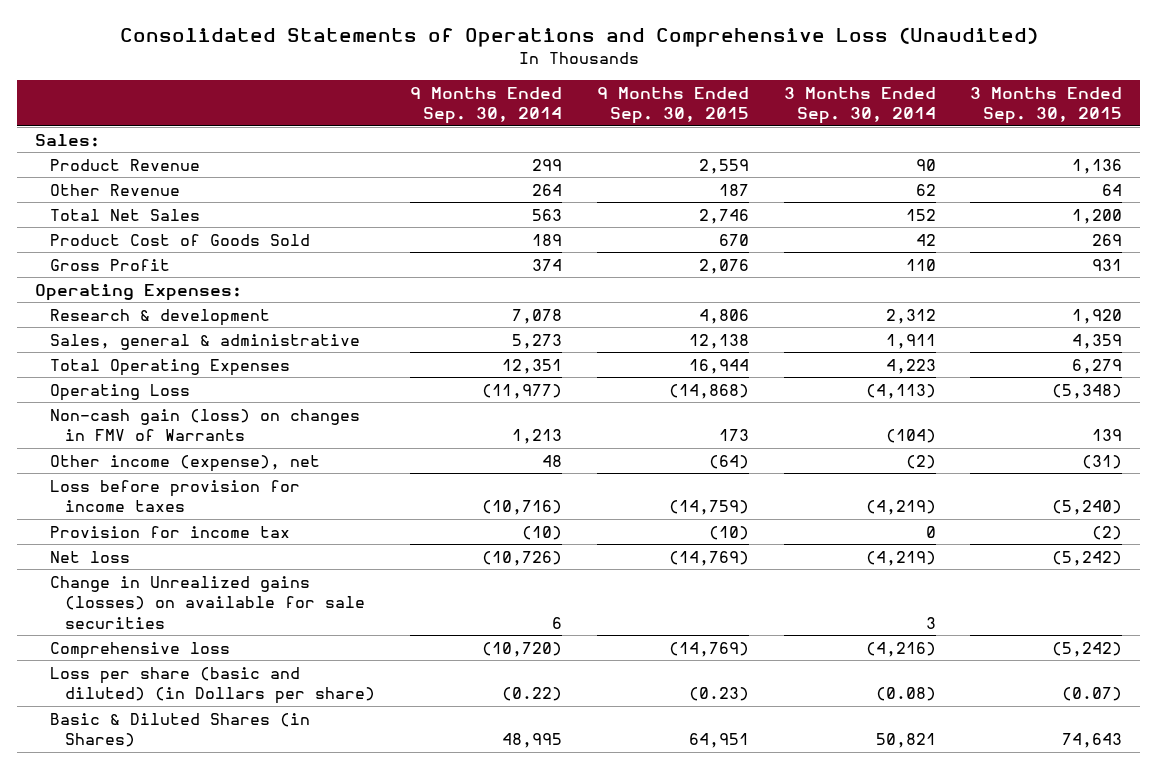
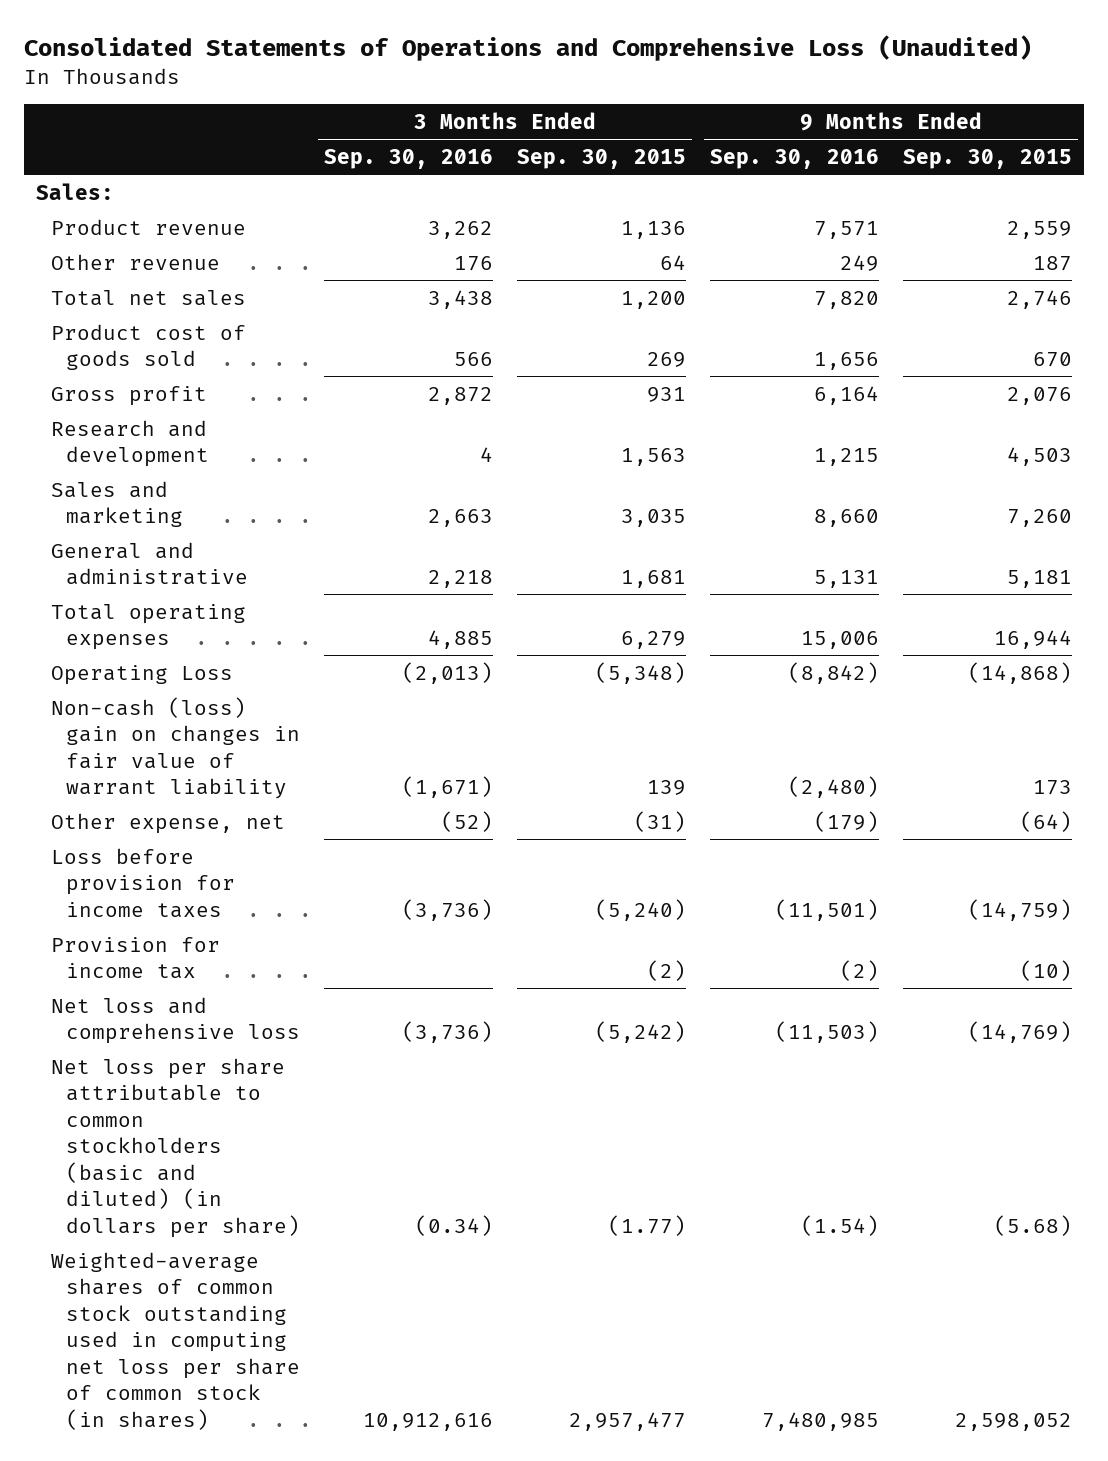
- | 9 Months Ended Sep. 30, 2014 | 9 Months Ended Sep. 30, 2015 | 3 Months Ended Sep. 30, 2014 | 3 Months Ended Sep. 30, 2015
+ | 3 Months Ended Sep. 30, 2016 | 3 Months Ended Sep. 30, 2015 | 9 Months Ended Sep. 30, 2016 | 9 Months Ended Sep. 30, 2015
- Product Revenue | 299 | 2,559 | 90 | 1,136
- Other Revenue | 264 | 187 | 62 | 64
- Total Net Sales | 563 | 2,746 | 152 | 1,200
- Product Cost of Goods Sold | 189 | 670 | 42 | 269
- Gross Profit | 374 | 2,076 | 110 | 931
- Operating Expenses:
- Research & development | 7,078 | 4,806 | 2,312 | 1,920
- Sales, general & administrative | 5,273 | 12,138 | 1,911 | 4,359
- Total Operating Expenses | 12,351 | 16,944 | 4,223 | 6,279
+ Product revenue | 3,262 | 1,136 | 7,571 | 2,559
+ Other revenue | 176 | 64 | 249 | 187
+ Total net sales | 3,438 | 1,200 | 7,820 | 2,746
+ Product cost of goods sold | 566 | 269 | 1,656 | 670
+ Gross profit | 2,872 | 931 | 6,164 | 2,076
+ Research and development | 4 | 1,563 | 1,215 | 4,503
+ Sales and marketing | 2,663 | 3,035 | 8,660 | 7,260
+ General and administrative | 2,218 | 1,681 | 5,131 | 5,181
+ Total operating expenses | 4,885 | 6,279 | 15,006 | 16,944
- Non-cash gain (loss) on changes in FMV of Warrants | 1,213 | 173 | (104) | 139
- Other income (expense), net | 48 | (64) | (2) | (31)
+ Non-cash (loss) gain on changes in fair value of warrant liability | (1,671) | 139 | (2,480) | 173
+ Other expense, net | (52) | (31) | (179) | (64)
- Net loss | (10,726) | (14,769) | (4,219) | (5,242)
- Change in Unrealized gains (losses) on available for sale securities | 6 | | 3 |
- Comprehensive loss | (10,720) | (14,769) | (4,216) | (5,242)
- Loss per share (basic and diluted) (in Dollars per share) | (0.22) | (0.23) | (0.08) | (0.07)
- Basic & Diluted Shares (in Shares) | 48,995 | 64,951 | 50,821 | 74,643
+ Net loss and comprehensive loss | (3,736) | (5,242) | (11,503) | (14,769)
+ Net loss per share attributable to common stockholders (basic and diluted) (in dollars per share) | (0.34) | (1.77) | (1.54) | (5.68)
+ Weighted-average shares of common stock outstanding used in computing net loss per share of common stock (in shares) | 10,912,616 | 2,957,477 | 7,480,985 | 2,598,052

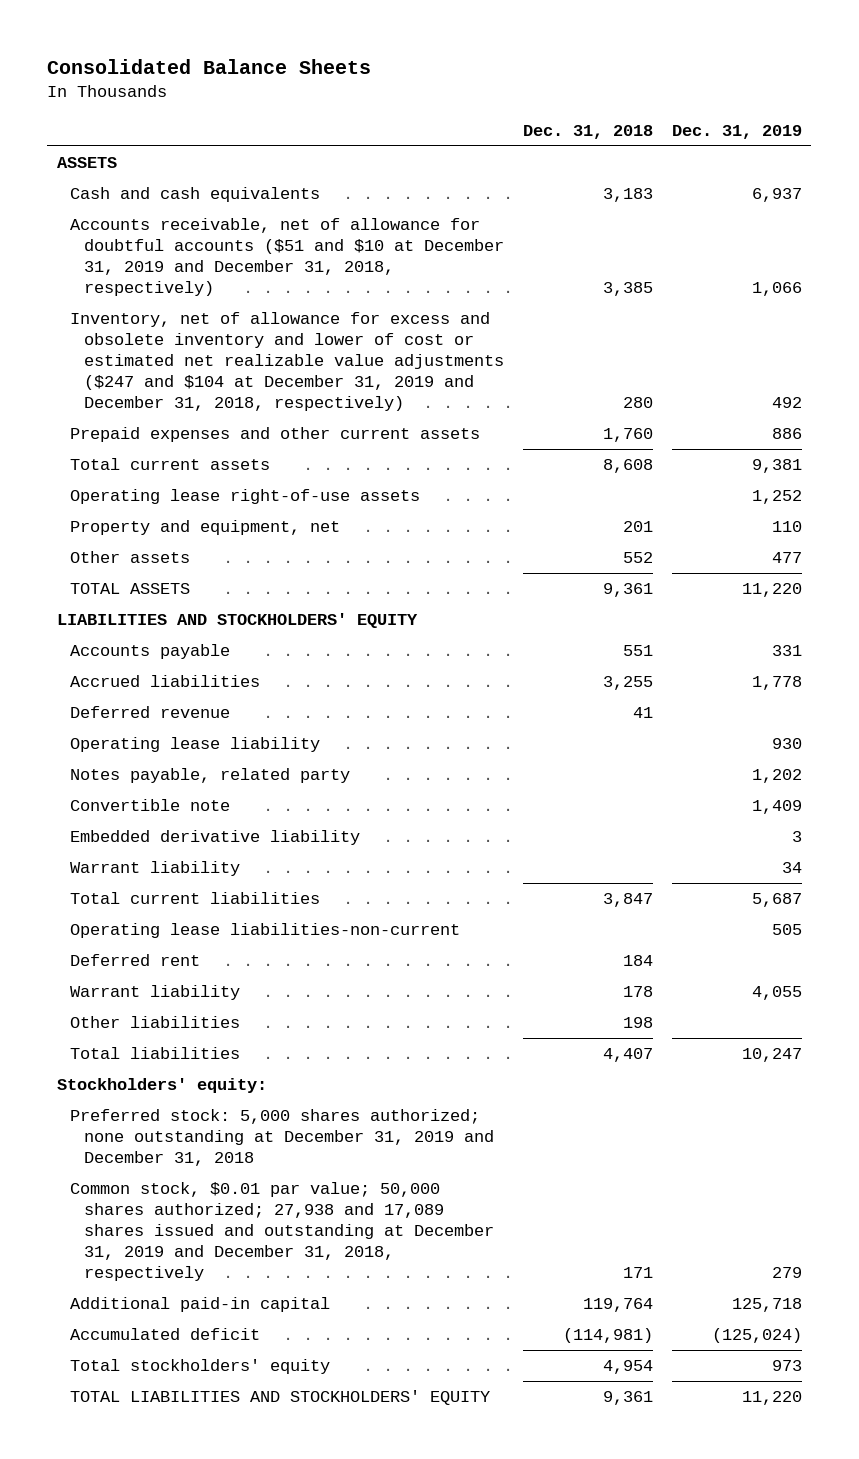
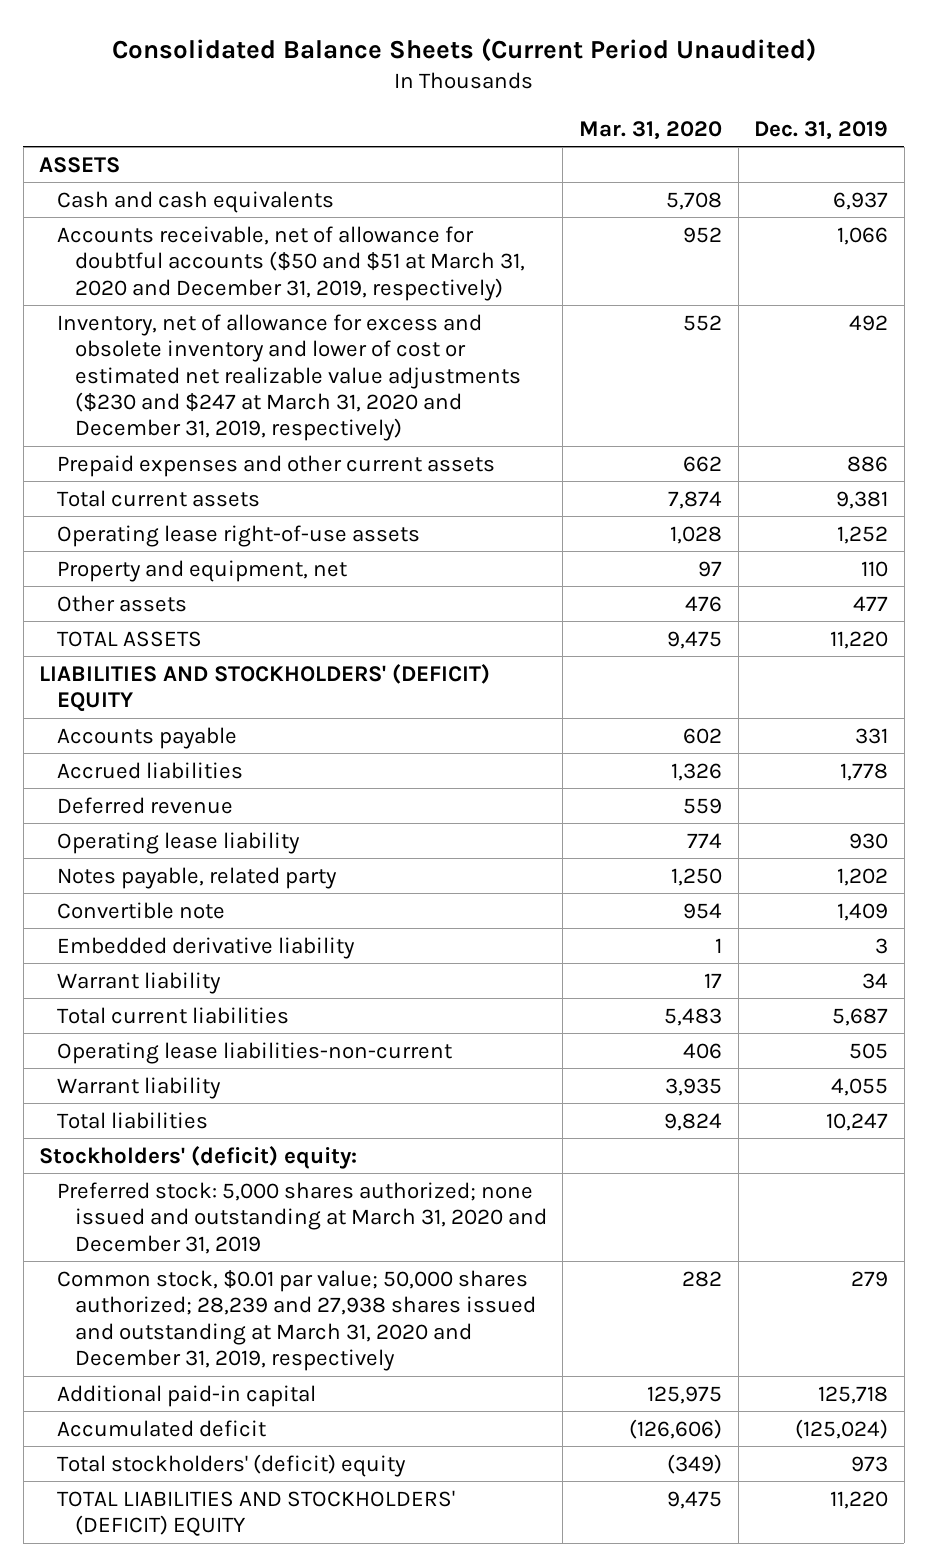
- Consolidated Balance Sheets
+ Consolidated Balance Sheets (Current Period Unaudited)
- | Dec. 31, 2018 | Dec. 31, 2019
+ | Mar. 31, 2020 | Dec. 31, 2019
- Accounts receivable, net of allowance for doubtful accounts ($51 and $10 at December 31, 2019 and December 31, 2018, respectively) | 3,385 | 1,066
- Inventory, net of allowance for excess and obsolete inventory and lower of cost or estimated net realizable value adjustments ($247 and $104 at December 31, 2019 and December 31, 2018, respectively) | 280 | 492
+ Accounts receivable, net of allowance for doubtful accounts ($50 and $51 at March 31, 2020 and December 31, 2019, respectively) | 952 | 1,066
+ Inventory, net of allowance for excess and obsolete inventory and lower of cost or estimated net realizable value adjustments ($230 and $247 at March 31, 2020 and December 31, 2019, respectively) | 552 | 492
- LIABILITIES AND STOCKHOLDERS' EQUITY
+ LIABILITIES AND STOCKHOLDERS' (DEFICIT) EQUITY
- Deferred rent | 184 |
- Other liabilities | 198 |
- Stockholders' equity:
- Preferred stock: 5,000 shares authorized; none outstanding at December 31, 2019 and December 31, 2018
- Common stock, $0.01 par value; 50,000 shares authorized; 27,938 and 17,089 shares issued and outstanding at December 31, 2019 and December 31, 2018, respectively | 171 | 279
+ Stockholders' (deficit) equity:
+ Preferred stock: 5,000 shares authorized; none issued and outstanding at March 31, 2020 and December 31, 2019
+ Common stock, $0.01 par value; 50,000 shares authorized; 28,239 and 27,938 shares issued and outstanding at March 31, 2020 and December 31, 2019, respectively | 282 | 279
- Total stockholders' equity | 4,954 | 973
- TOTAL LIABILITIES AND STOCKHOLDERS' EQUITY | 9,361 | 11,220
+ Total stockholders' (deficit) equity | (349) | 973
+ TOTAL LIABILITIES AND STOCKHOLDERS' (DEFICIT) EQUITY | 9,475 | 11,220

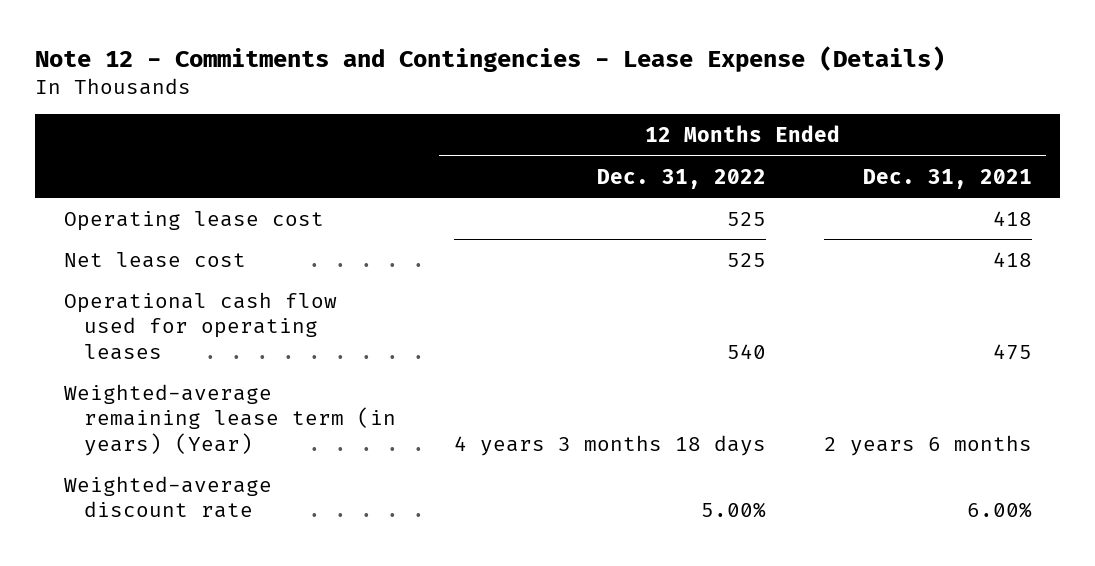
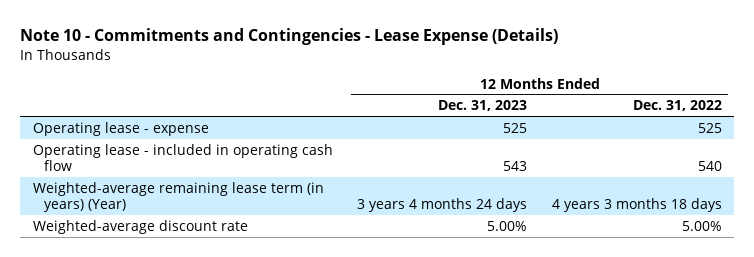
- Note 12 - Commitments and Contingencies - Lease Expense (Details)
+ Note 10 - Commitments and Contingencies - Lease Expense (Details)
- | 12 Months Ended Dec. 31, 2022 | 12 Months Ended Dec. 31, 2021
+ | 12 Months Ended Dec. 31, 2023 | 12 Months Ended Dec. 31, 2022
- Operating lease cost | 525 | 418
- Net lease cost | 525 | 418
- Operational cash flow used for operating leases | 540 | 475
+ Operating lease - expense | 525 | 525
+ Operating lease - included in operating cash flow | 543 | 540

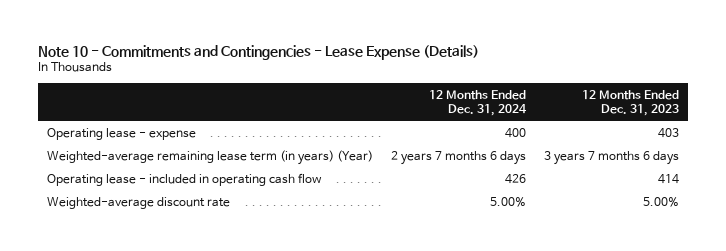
- | 12 Months Ended Dec. 31, 2023 | 12 Months Ended Dec. 31, 2022
+ | 12 Months Ended Dec. 31, 2024 | 12 Months Ended Dec. 31, 2023
- Operating lease - expense | 525 | 525
- Operating lease - included in operating cash flow | 543 | 540
- Weighted-average remaining lease term (in years) (Year) | 3 years 4 months 24 days | 4 years 3 months 18 days
+ Operating lease - expense | 400 | 403
+ Weighted-average remaining lease term (in years) (Year) | 2 years 7 months 6 days | 3 years 7 months 6 days
+ Operating lease - included in operating cash flow | 426 | 414

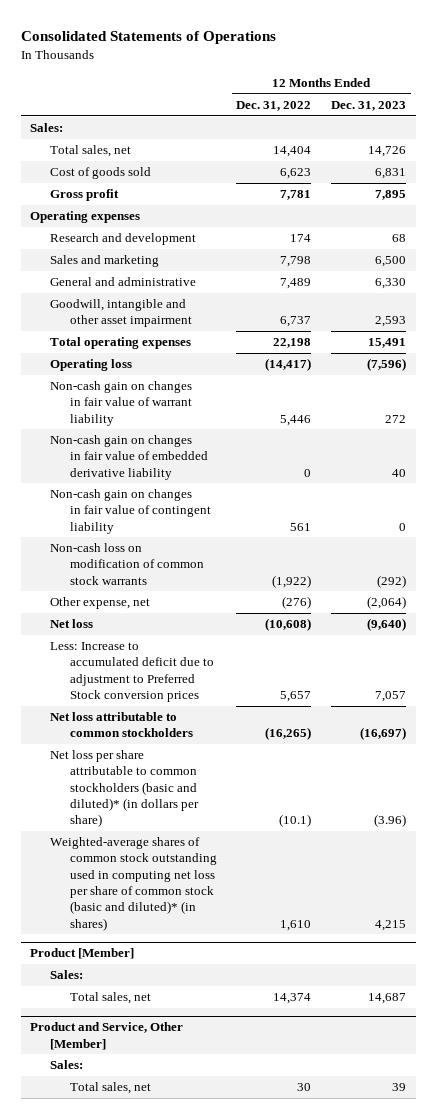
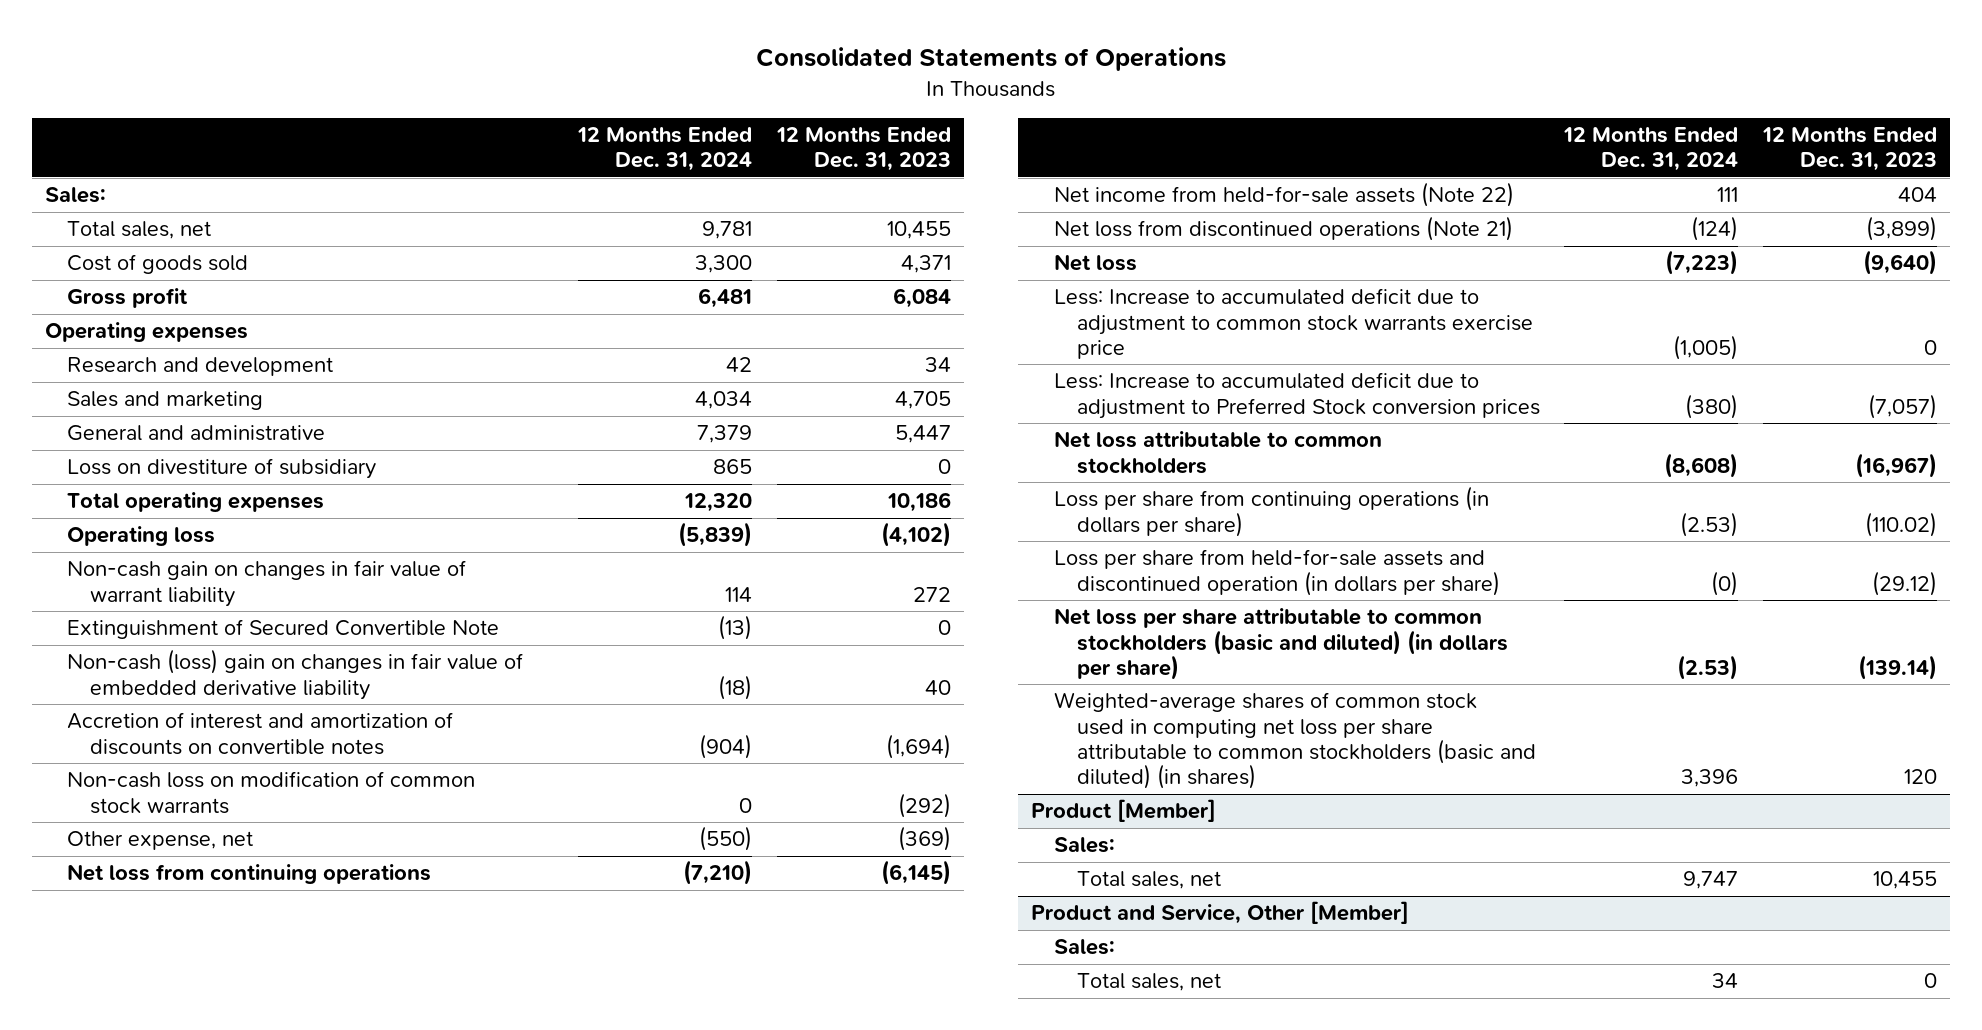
- | 12 Months Ended Dec. 31, 2022 | 12 Months Ended Dec. 31, 2023
+ | 12 Months Ended Dec. 31, 2024 | 12 Months Ended Dec. 31, 2023
- Total sales, net | 14,404 | 14,726
- Cost of goods sold | 6,623 | 6,831
- Gross profit | 7,781 | 7,895
+ Total sales, net | 9,781 | 10,455
+ Cost of goods sold | 3,300 | 4,371
+ Gross profit | 6,481 | 6,084
- Research and development | 174 | 68
- Sales and marketing | 7,798 | 6,500
- General and administrative | 7,489 | 6,330
- Goodwill, intangible and other asset impairment | 6,737 | 2,593
- Total operating expenses | 22,198 | 15,491
- Operating loss | (14,417) | (7,596)
+ Research and development | 42 | 34
+ Sales and marketing | 4,034 | 4,705
+ General and administrative | 7,379 | 5,447
+ Loss on divestiture of subsidiary | 865 | 0
+ Total operating expenses | 12,320 | 10,186
+ Operating loss | (5,839) | (4,102)
- Non-cash gain on changes in fair value of embedded derivative liability | 0 | 40
- Non-cash gain on changes in fair value of contingent liability | 561 | 0
+ Extinguishment of Secured Convertible Note | (13) | 0
+ Non-cash (loss) gain on changes in fair value of embedded derivative liability | (18) | 40
+ Accretion of interest and amortization of discounts on convertible notes | (904) | (1,694)
- Other expense, net | (276) | (2,064)
+ Other expense, net | (550) | (369)
+ Net loss from continuing operations | (7,210) | (6,145)
+ Net income from held-for-sale assets (Note 22) | 111 | 404
+ Net loss from discontinued operations (Note 21) | (124) | (3,899)
- Less: Increase to accumulated deficit due to adjustment to Preferred Stock conversion prices | 5,657 | 7,057
- Net loss attributable to common stockholders | (16,265) | (16,697)
- Net loss per share attributable to common stockholders (basic and diluted)* (in dollars per share) | (10.1) | (3.96)
- Weighted-average shares of common stock outstanding used in computing net loss per share of common stock (basic and diluted)* (in shares) | 1,610 | 4,215
+ Less: Increase to accumulated deficit due to adjustment to common stock warrants exercise price | (1,005) | 0
+ Less: Increase to accumulated deficit due to adjustment to Preferred Stock conversion prices | (380) | (7,057)
+ Net loss attributable to common stockholders | (8,608) | (16,967)
+ Loss per share from continuing operations (in dollars per share) | (2.53) | (110.02)
+ Loss per share from held-for-sale assets and discontinued operation (in dollars per share) | (0) | (29.12)
+ Net loss per share attributable to common stockholders (basic and diluted) (in dollars per share) | (2.53) | (139.14)
+ Weighted-average shares of common stock used in computing net loss per share attributable to common stockholders (basic and diluted) (in shares) | 3,396 | 120
@ Product [Member]
- Total sales, net | 14,374 | 14,687
+ Total sales, net | 9,747 | 10,455
@ Product and Service, Other [Member]
- Total sales, net | 30 | 39
+ Total sales, net | 34 | 0

